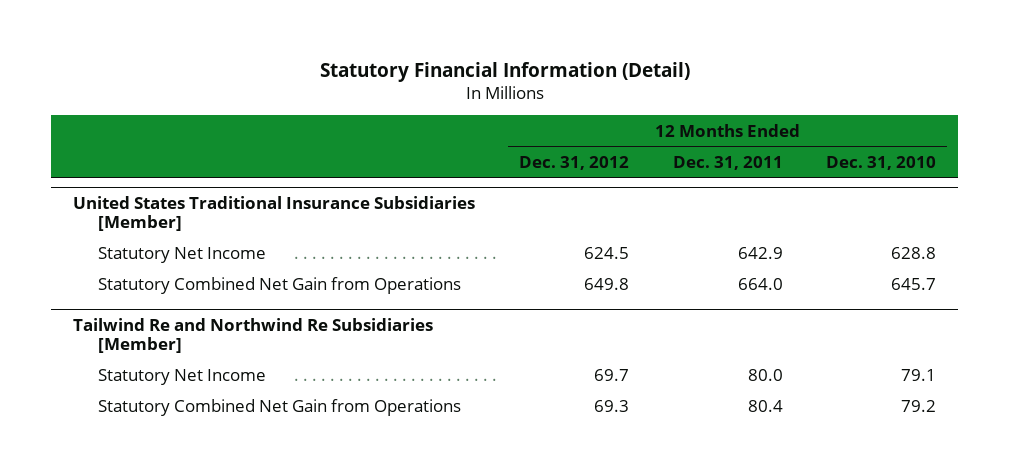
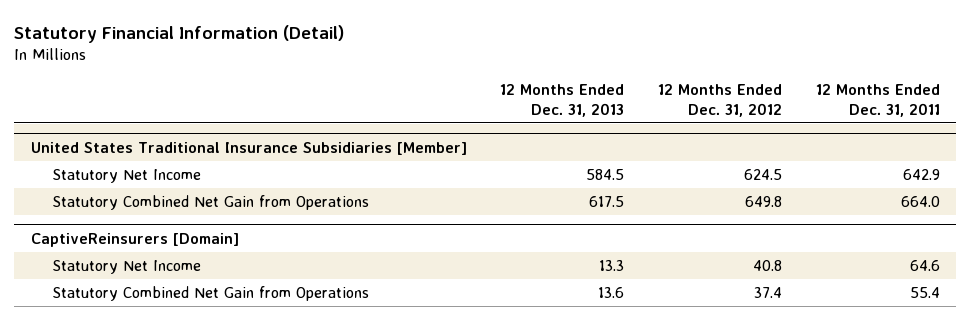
- | 12 Months Ended Dec. 31, 2012 | 12 Months Ended Dec. 31, 2011 | 12 Months Ended Dec. 31, 2010
+ | 12 Months Ended Dec. 31, 2013 | 12 Months Ended Dec. 31, 2012 | 12 Months Ended Dec. 31, 2011
- Tailwind Re and Northwind Re Subsidiaries [Member]
- Statutory Net Income | 69.7 | 80.0 | 79.1
- Statutory Combined Net Gain from Operations | 69.3 | 80.4 | 79.2
+ CaptiveReinsurers [Domain]
+ Statutory Net Income | 13.3 | 40.8 | 64.6
+ Statutory Combined Net Gain from Operations | 13.6 | 37.4 | 55.4

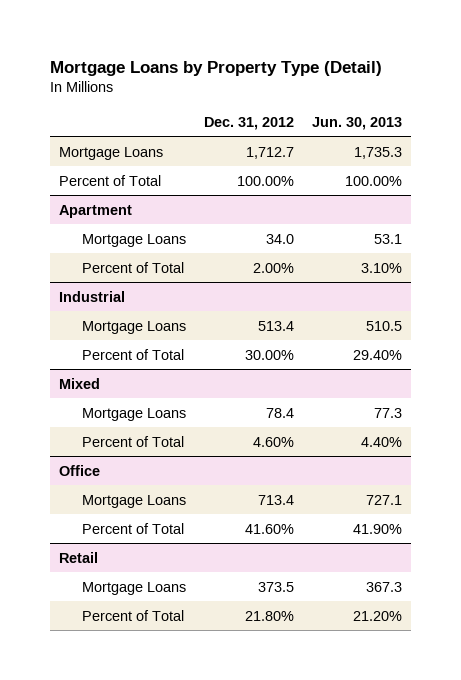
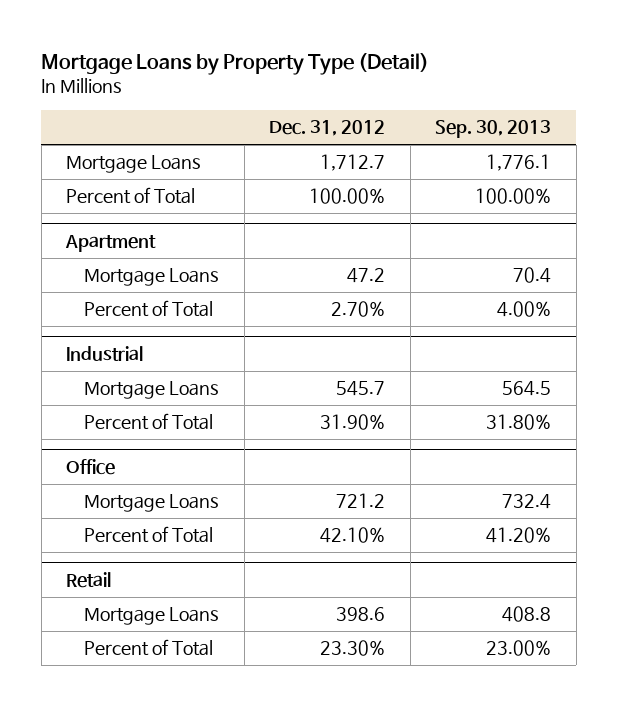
- | Dec. 31, 2012 | Jun. 30, 2013
+ | Dec. 31, 2012 | Sep. 30, 2013
@ Apartment
- Mortgage Loans | 34.0 | 53.1
- Percent of Total | 2.00% | 3.10%
+ Mortgage Loans | 47.2 | 70.4
+ Percent of Total | 2.70% | 4.00%
@ Industrial
- Mortgage Loans | 513.4 | 510.5
- Percent of Total | 30.00% | 29.40%
- Mixed
- Mortgage Loans | 78.4 | 77.3
- Percent of Total | 4.60% | 4.40%
@ Industrial
+ Mortgage Loans | 545.7 | 564.5
+ Percent of Total | 31.90% | 31.80%
@ Office
- Mortgage Loans | 713.4 | 727.1
- Percent of Total | 41.60% | 41.90%
+ Mortgage Loans | 721.2 | 732.4
+ Percent of Total | 42.10% | 41.20%
@ Retail
- Mortgage Loans | 373.5 | 367.3
- Percent of Total | 21.80% | 21.20%
+ Mortgage Loans | 398.6 | 408.8
+ Percent of Total | 23.30% | 23.00%

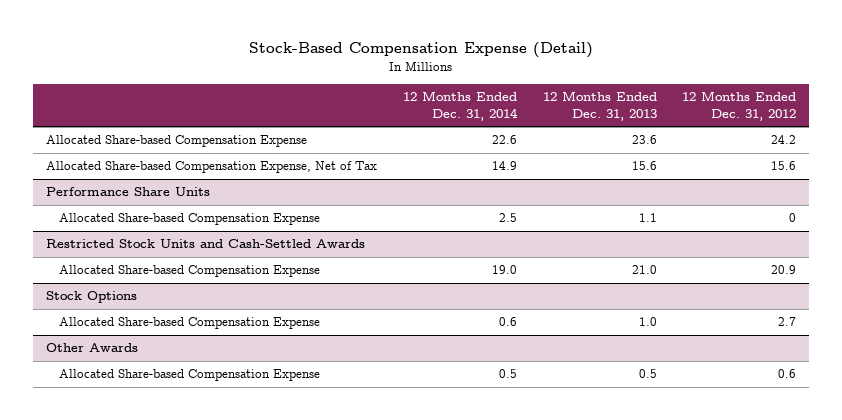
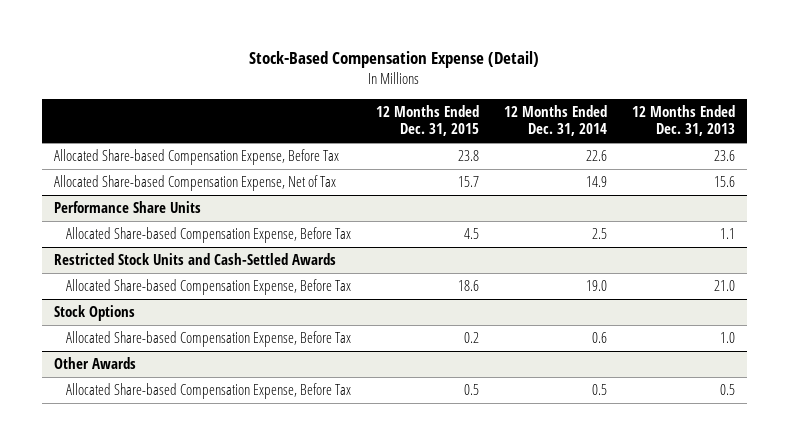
- | 12 Months Ended Dec. 31, 2014 | 12 Months Ended Dec. 31, 2013 | 12 Months Ended Dec. 31, 2012
+ | 12 Months Ended Dec. 31, 2015 | 12 Months Ended Dec. 31, 2014 | 12 Months Ended Dec. 31, 2013
- Allocated Share-based Compensation Expense | 22.6 | 23.6 | 24.2
+ Allocated Share-based Compensation Expense, Before Tax | 23.8 | 22.6 | 23.6
@ Performance Share Units
- Allocated Share-based Compensation Expense | 2.5 | 1.1 | 0
+ Allocated Share-based Compensation Expense, Before Tax | 4.5 | 2.5 | 1.1
@ Restricted Stock Units and Cash-Settled Awards
- Allocated Share-based Compensation Expense | 19.0 | 21.0 | 20.9
+ Allocated Share-based Compensation Expense, Before Tax | 18.6 | 19.0 | 21.0
@ Stock Options
- Allocated Share-based Compensation Expense | 0.6 | 1.0 | 2.7
+ Allocated Share-based Compensation Expense, Before Tax | 0.2 | 0.6 | 1.0
@ Other Awards
- Allocated Share-based Compensation Expense | 0.5 | 0.5 | 0.6
+ Allocated Share-based Compensation Expense, Before Tax | 0.5 | 0.5 | 0.5

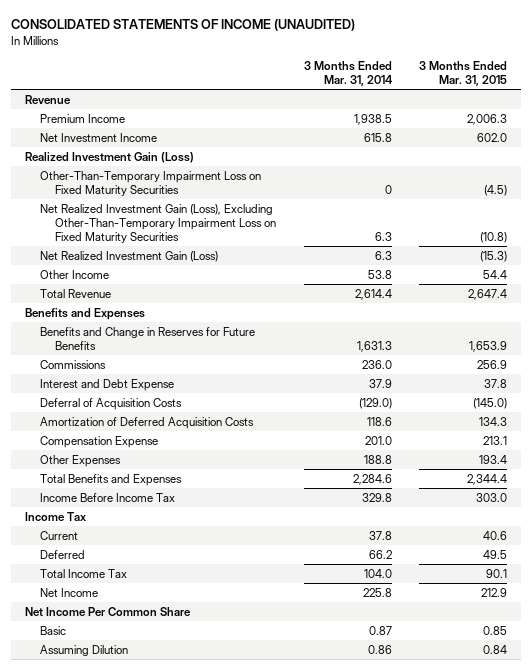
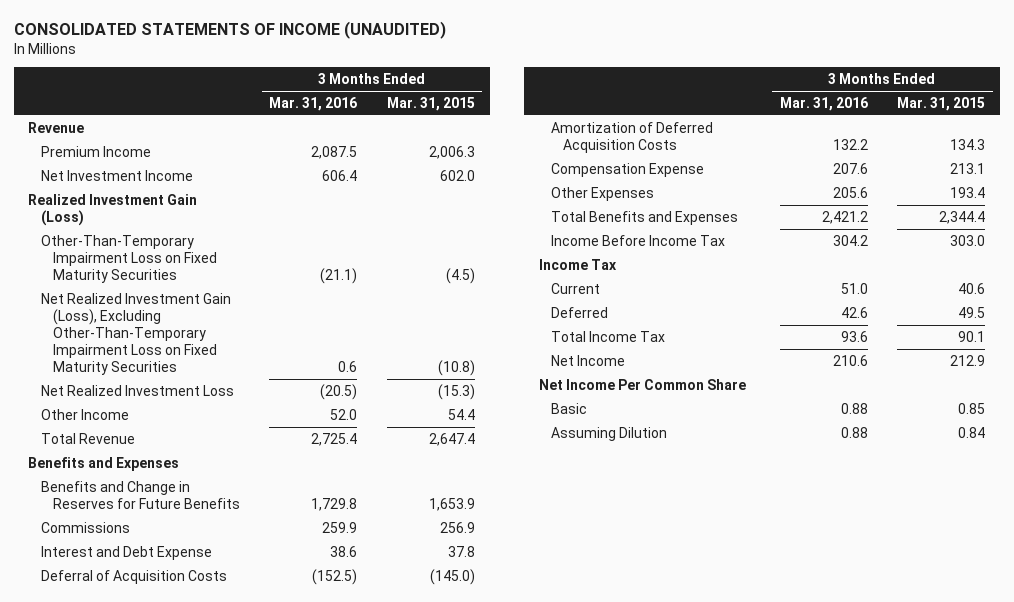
- | 3 Months Ended Mar. 31, 2014 | 3 Months Ended Mar. 31, 2015
+ | 3 Months Ended Mar. 31, 2016 | 3 Months Ended Mar. 31, 2015
- Net Realized Investment Gain (Loss) | 6.3 | (15.3)
+ Net Realized Investment Loss | (20.5) | (15.3)

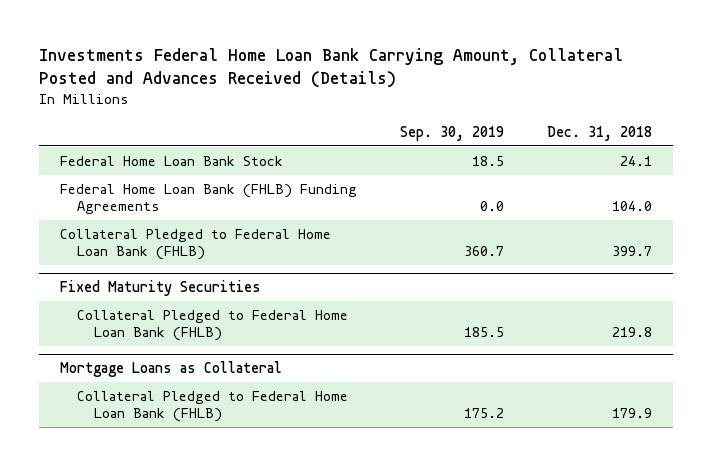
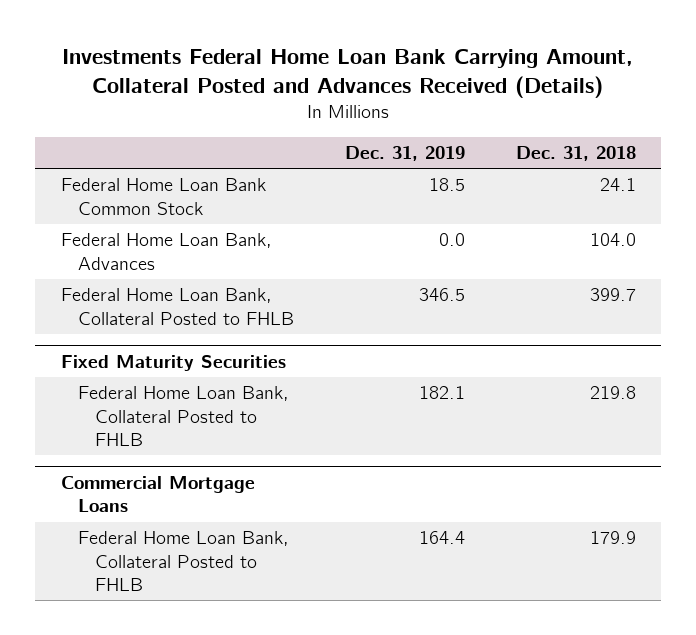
- | Sep. 30, 2019 | Dec. 31, 2018
+ | Dec. 31, 2019 | Dec. 31, 2018
- Federal Home Loan Bank Stock | 18.5 | 24.1
- Federal Home Loan Bank (FHLB) Funding Agreements | 0.0 | 104.0
- Collateral Pledged to Federal Home Loan Bank (FHLB) | 360.7 | 399.7
+ Federal Home Loan Bank Common Stock | 18.5 | 24.1
+ Federal Home Loan Bank, Advances | 0.0 | 104.0
+ Federal Home Loan Bank, Collateral Posted to FHLB | 346.5 | 399.7
@ Fixed Maturity Securities
- Collateral Pledged to Federal Home Loan Bank (FHLB) | 185.5 | 219.8
- Mortgage Loans as Collateral
- Collateral Pledged to Federal Home Loan Bank (FHLB) | 175.2 | 179.9
@ Fixed Maturity Securities
+ Federal Home Loan Bank, Collateral Posted to FHLB | 182.1 | 219.8
+ Commercial Mortgage Loans
+ Federal Home Loan Bank, Collateral Posted to FHLB | 164.4 | 179.9

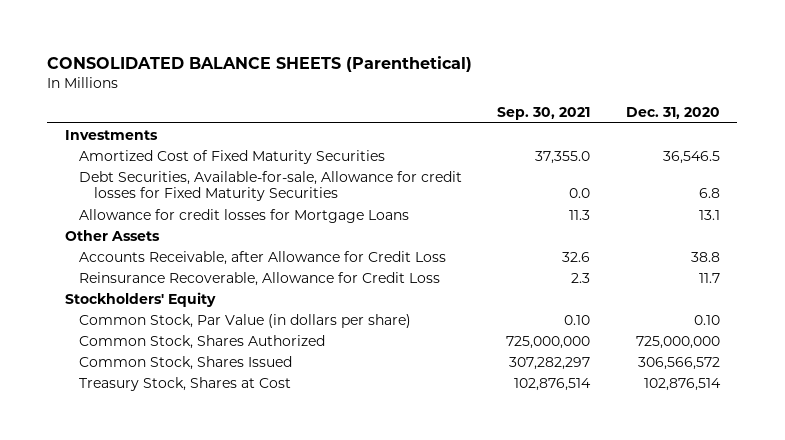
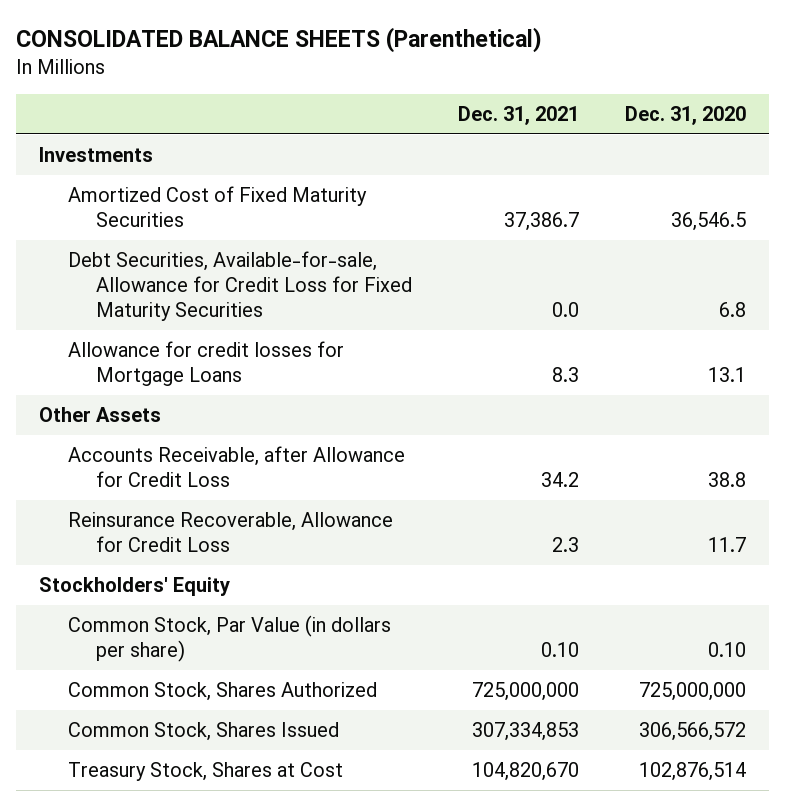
- | Sep. 30, 2021 | Dec. 31, 2020
+ | Dec. 31, 2021 | Dec. 31, 2020
- Debt Securities, Available-for-sale, Allowance for credit losses for Fixed Maturity Securities | 0.0 | 6.8
+ Debt Securities, Available-for-sale, Allowance for Credit Loss for Fixed Maturity Securities | 0.0 | 6.8

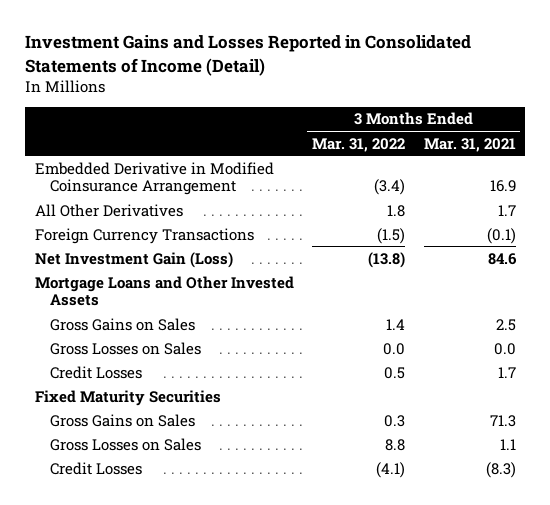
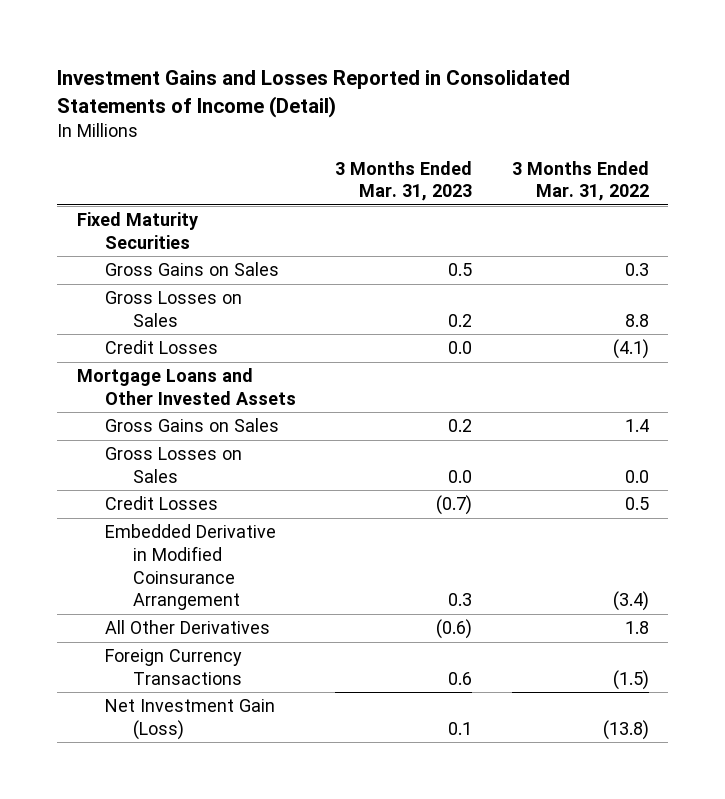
- | 3 Months Ended Mar. 31, 2022 | 3 Months Ended Mar. 31, 2021
+ | 3 Months Ended Mar. 31, 2023 | 3 Months Ended Mar. 31, 2022
moved down: Mortgage Loans and Other Invested Assets
moved down: Gross Gains on Sales | 0.2 | 1.4
moved down: Gross Losses on Sales | 0.0 | 0.0
moved down: Credit Losses | (0.7) | 0.5
moved down: Embedded Derivative in Modified Coinsurance Arrangement | 0.3 | (3.4)
moved down: All Other Derivatives | (0.6) | 1.8
moved down: Foreign Currency Transactions | 0.6 | (1.5)
moved down: Net Investment Gain (Loss) | 0.1 | (13.8)

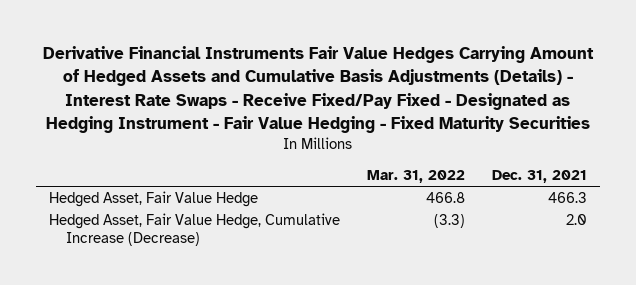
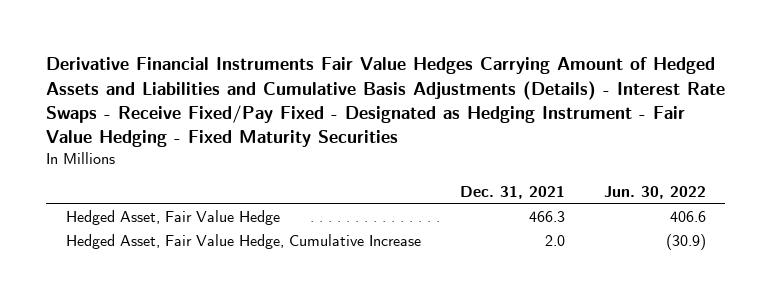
- Derivative Financial Instruments Fair Value Hedges Carrying Amount of Hedged Assets and Cumulative Basis Adjustments (Details) - Interest Rate Swaps - Receive Fixed/Pay Fixed - Designated as Hedging Instrument - Fair Value Hedging - Fixed Maturity Securities
+ Derivative Financial Instruments Fair Value Hedges Carrying Amount of Hedged Assets and Liabilities and Cumulative Basis Adjustments (Details) - Interest Rate Swaps - Receive Fixed/Pay Fixed - Designated as Hedging Instrument - Fair Value Hedging - Fixed Maturity Securities
- | Mar. 31, 2022 | Dec. 31, 2021
+ | Dec. 31, 2021 | Jun. 30, 2022
- Hedged Asset, Fair Value Hedge, Cumulative Increase (Decrease) | (3.3) | 2.0
+ Hedged Asset, Fair Value Hedge, Cumulative Increase | 2.0 | (30.9)

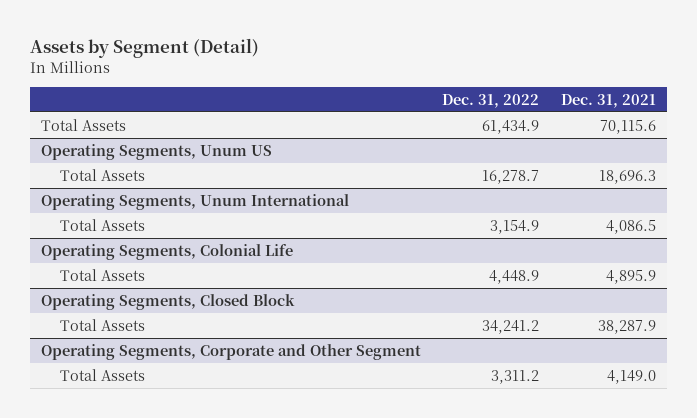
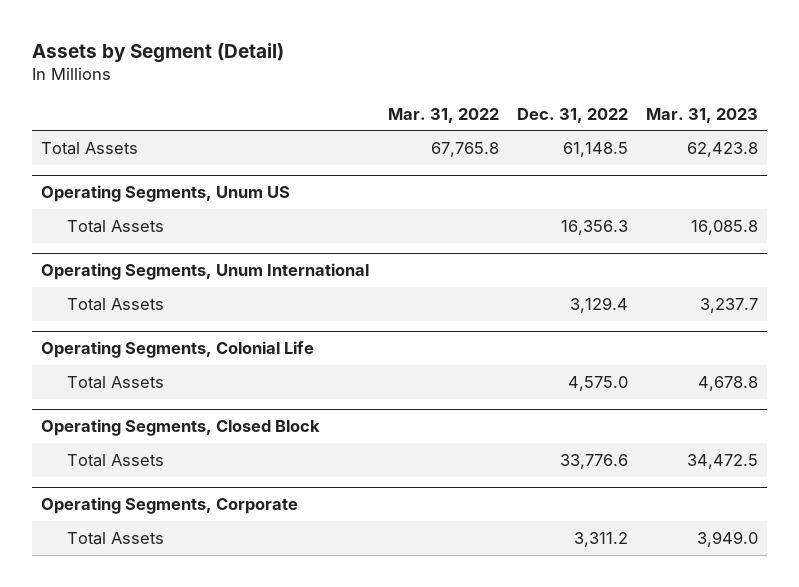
- | Dec. 31, 2022 | Dec. 31, 2021
+ | Mar. 31, 2022 | Dec. 31, 2022 | Mar. 31, 2023
- Total Assets | 61,434.9 | 70,115.6
+ Total Assets | 67,765.8 | 61,148.5 | 62,423.8
@ Operating Segments, Unum US
- Total Assets | 16,278.7 | 18,696.3
+ Total Assets | | 16,356.3 | 16,085.8
@ Operating Segments, Unum International
- Total Assets | 3,154.9 | 4,086.5
+ Total Assets | | 3,129.4 | 3,237.7
@ Operating Segments, Colonial Life
- Total Assets | 4,448.9 | 4,895.9
+ Total Assets | | 4,575.0 | 4,678.8
@ Operating Segments, Closed Block
- Total Assets | 34,241.2 | 38,287.9
- Operating Segments, Corporate and Other Segment
@ Operating Segments, Closed Block
+ Total Assets | | 33,776.6 | 34,472.5
+ Operating Segments, Corporate

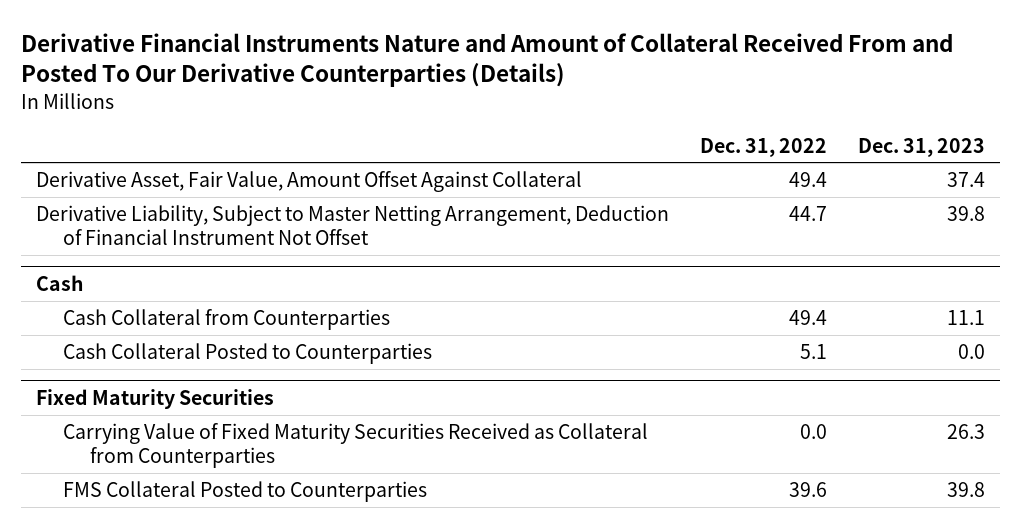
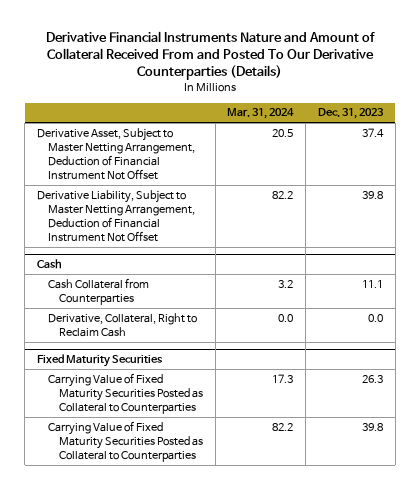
- | Dec. 31, 2022 | Dec. 31, 2023
+ | Mar. 31, 2024 | Dec. 31, 2023
- Derivative Asset, Fair Value, Amount Offset Against Collateral | 49.4 | 37.4
+ Derivative Asset, Subject to Master Netting Arrangement, Deduction of Financial Instrument Not Offset | 20.5 | 37.4
@ Cash
- Cash Collateral Posted to Counterparties | 5.1 | 0.0
+ Derivative, Collateral, Right to Reclaim Cash | 0.0 | 0.0
@ Fixed Maturity Securities
- Carrying Value of Fixed Maturity Securities Received as Collateral from Counterparties | 0.0 | 26.3
- FMS Collateral Posted to Counterparties | 39.6 | 39.8
+ Carrying Value of Fixed Maturity Securities Posted as Collateral to Counterparties | 17.3 | 26.3
+ Carrying Value of Fixed Maturity Securities Posted as Collateral to Counterparties | 82.2 | 39.8

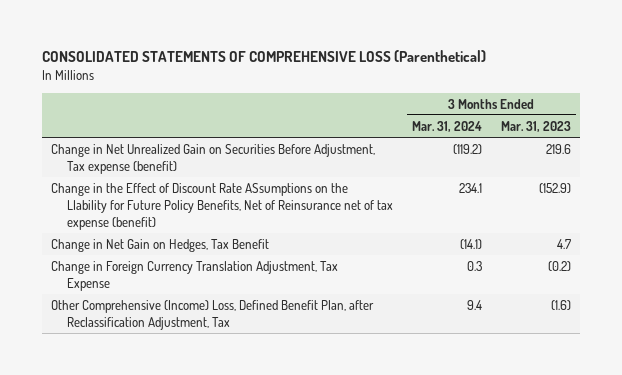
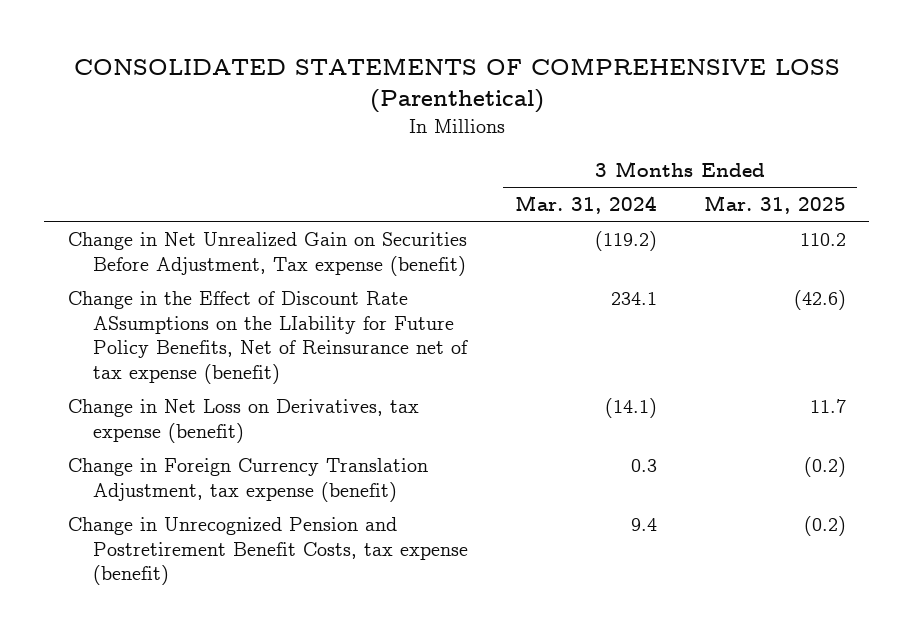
- | 3 Months Ended Mar. 31, 2024 | 3 Months Ended Mar. 31, 2023
+ | 3 Months Ended Mar. 31, 2024 | 3 Months Ended Mar. 31, 2025
- Change in Net Gain on Hedges, Tax Benefit | (14.1) | 4.7
- Change in Foreign Currency Translation Adjustment, Tax Expense | 0.3 | (0.2)
- Other Comprehensive (Income) Loss, Defined Benefit Plan, after Reclassification Adjustment, Tax | 9.4 | (1.6)
+ Change in Net Loss on Derivatives, tax expense (benefit) | (14.1) | 11.7
+ Change in Foreign Currency Translation Adjustment, tax expense (benefit) | 0.3 | (0.2)
+ Change in Unrecognized Pension and Postretirement Benefit Costs, tax expense (benefit) | 9.4 | (0.2)

